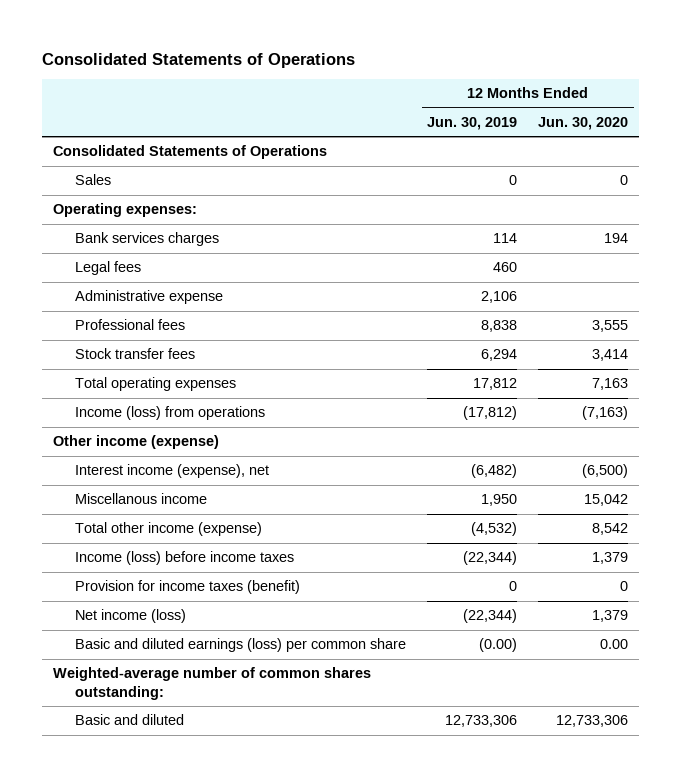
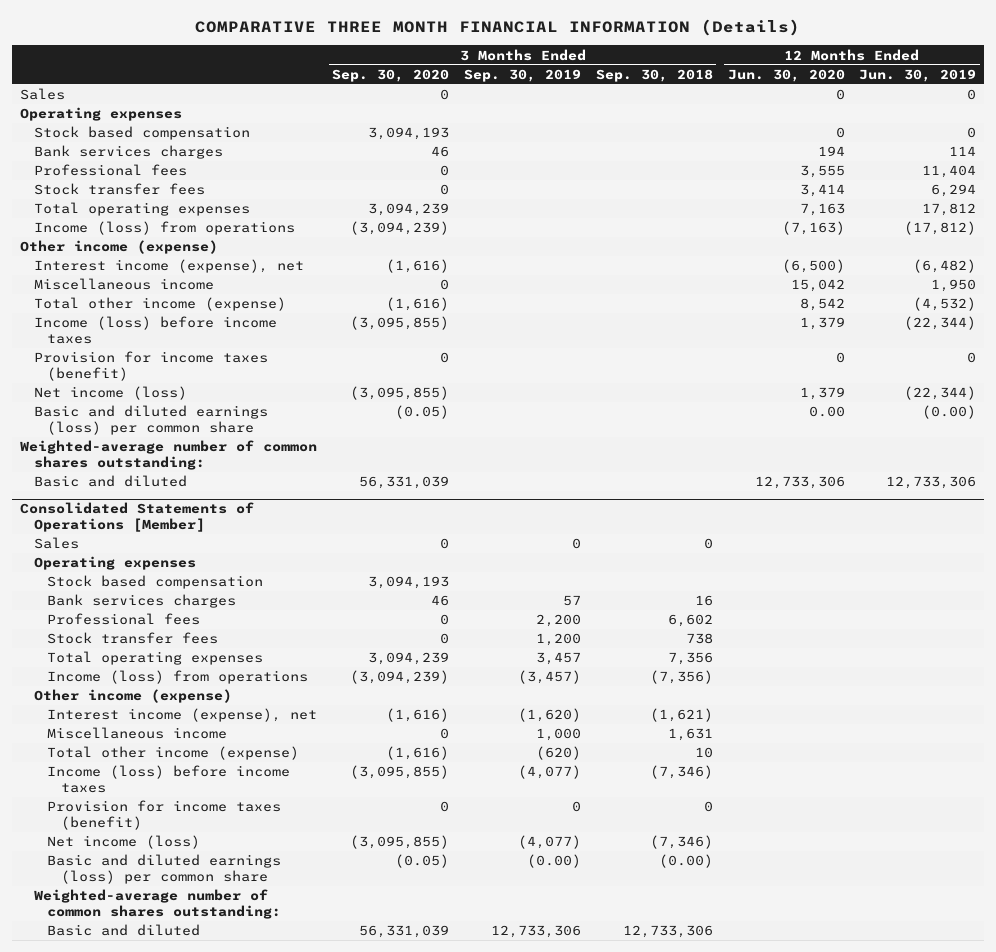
- Consolidated Statements of Operations
+ COMPARATIVE THREE MONTH FINANCIAL INFORMATION (Details)
- | 12 Months Ended Jun. 30, 2019 | 12 Months Ended Jun. 30, 2020
+ | 3 Months Ended Sep. 30, 2020 | 3 Months Ended Sep. 30, 2019 | 3 Months Ended Sep. 30, 2018 | 12 Months Ended Jun. 30, 2020 | 12 Months Ended Jun. 30, 2019
- Consolidated Statements of Operations
- Operating expenses:
+ Operating expenses
+ Stock based compensation | 3,094,193 | | | 0 | 0
- Legal fees | 460 |
- Administrative expense | 2,106 |
- Professional fees | 8,838 | 3,555
+ Professional fees | 0 | | | 3,555 | 11,404
- Miscellanous income | 1,950 | 15,042
+ Miscellaneous income | 0 | | | 15,042 | 1,950
+ Consolidated Statements of Operations [Member]
+ Sales | 0 | 0 | 0 | |
+ Operating expenses
+ Stock based compensation | 3,094,193 | | | |
+ Bank services charges | 46 | 57 | 16 | |
+ Professional fees | 0 | 2,200 | 6,602 | |
+ Stock transfer fees | 0 | 1,200 | 738 | |
+ Total operating expenses | 3,094,239 | 3,457 | 7,356 | |
+ Income (loss) from operations | (3,094,239) | (3,457) | (7,356) | |
+ Other income (expense)
+ Interest income (expense), net | (1,616) | (1,620) | (1,621) | |
+ Miscellaneous income | 0 | 1,000 | 1,631 | |
+ Total other income (expense) | (1,616) | (620) | 10 | |
+ Income (loss) before income taxes | (3,095,855) | (4,077) | (7,346) | |
+ Provision for income taxes (benefit) | 0 | 0 | 0 | |
+ Net income (loss) | (3,095,855) | (4,077) | (7,346) | |
+ Basic and diluted earnings (loss) per common share | (0.05) | (0.00) | (0.00) | |
+ Weighted-average number of common shares outstanding:
+ Basic and diluted | 56,331,039 | 12,733,306 | 12,733,306 | |

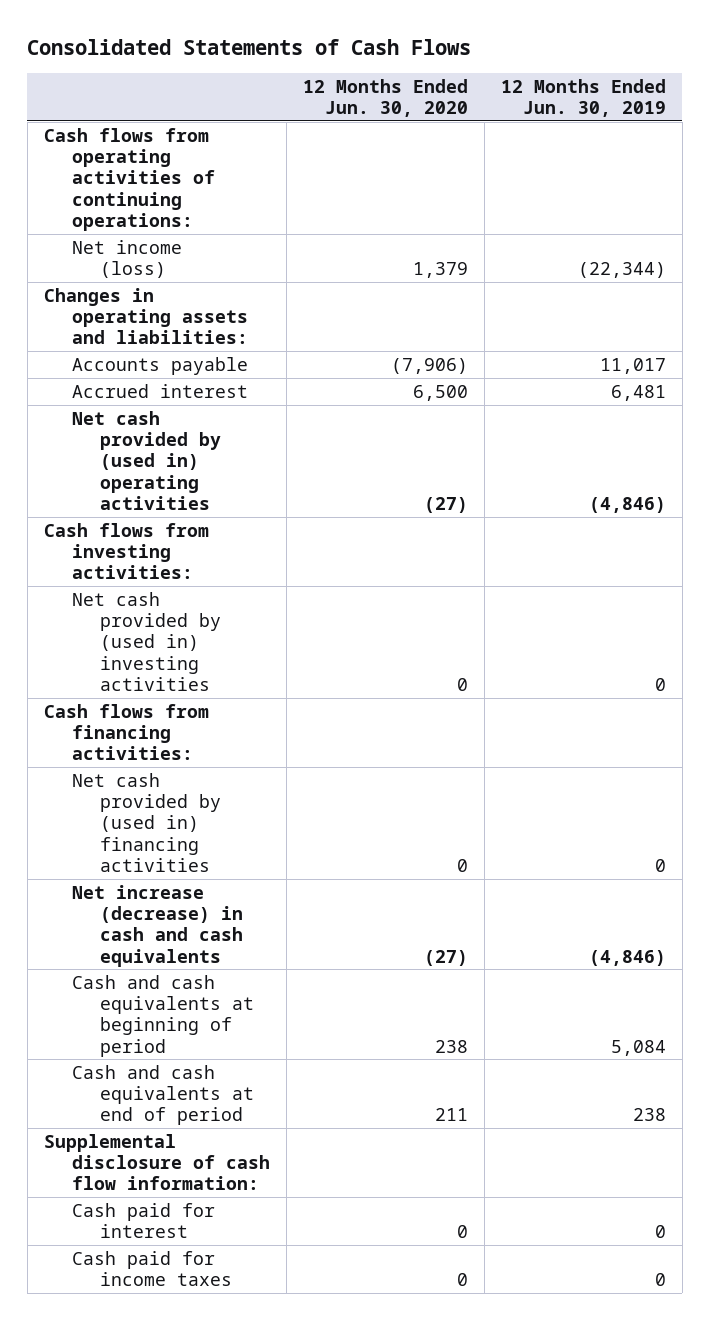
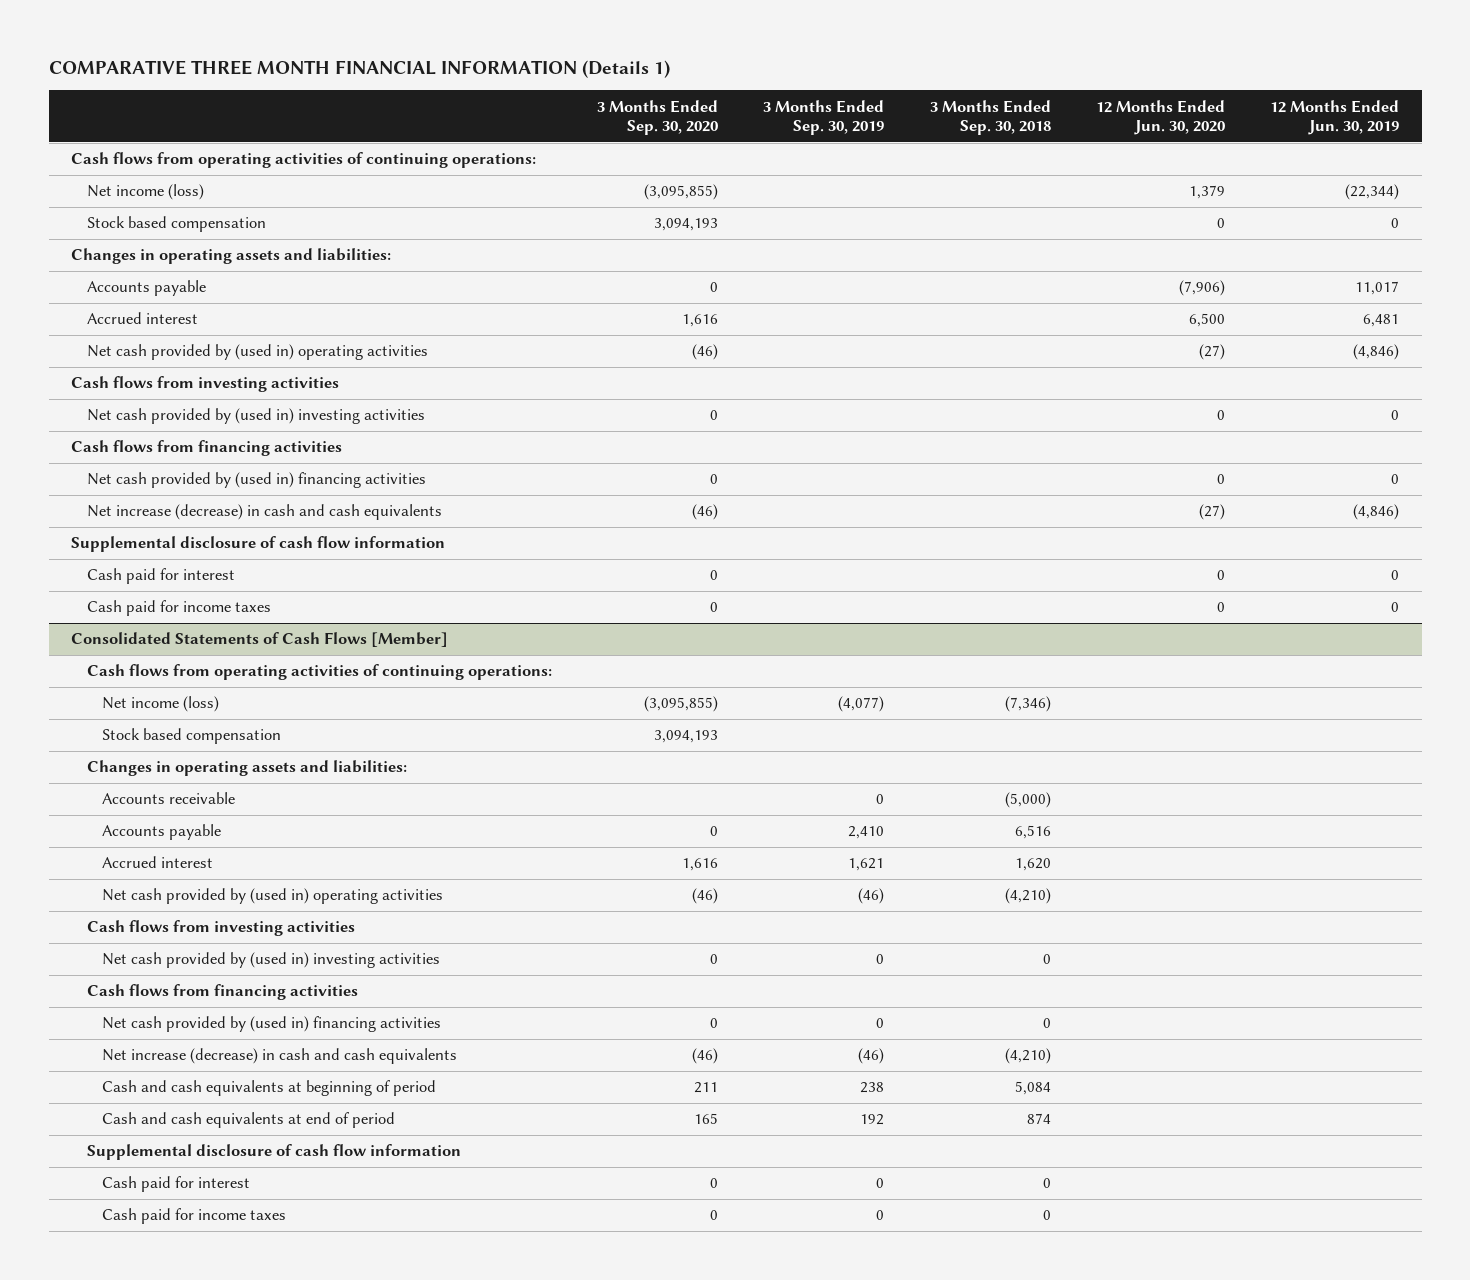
- Consolidated Statements of Cash Flows
+ COMPARATIVE THREE MONTH FINANCIAL INFORMATION (Details 1)
- | 12 Months Ended Jun. 30, 2020 | 12 Months Ended Jun. 30, 2019
+ | 3 Months Ended Sep. 30, 2020 | 3 Months Ended Sep. 30, 2019 | 3 Months Ended Sep. 30, 2018 | 12 Months Ended Jun. 30, 2020 | 12 Months Ended Jun. 30, 2019
+ Stock based compensation | 3,094,193 | | | 0 | 0
- Cash flows from investing activities:
+ Cash flows from investing activities
- Cash flows from financing activities:
+ Cash flows from financing activities
- Cash and cash equivalents at beginning of period | 238 | 5,084
- Cash and cash equivalents at end of period | 211 | 238
- Supplemental disclosure of cash flow information:
+ Supplemental disclosure of cash flow information
+ Consolidated Statements of Cash Flows [Member]
+ Cash flows from operating activities of continuing operations:
+ Net income (loss) | (3,095,855) | (4,077) | (7,346) | |
+ Stock based compensation | 3,094,193 | | | |
+ Changes in operating assets and liabilities:
+ Accounts receivable | | 0 | (5,000) | |
+ Accounts payable | 0 | 2,410 | 6,516 | |
+ Accrued interest | 1,616 | 1,621 | 1,620 | |
+ Net cash provided by (used in) operating activities | (46) | (46) | (4,210) | |
+ Cash flows from investing activities
+ Net cash provided by (used in) investing activities | 0 | 0 | 0 | |
+ Cash flows from financing activities
+ Net cash provided by (used in) financing activities | 0 | 0 | 0 | |
+ Net increase (decrease) in cash and cash equivalents | (46) | (46) | (4,210) | |
+ Cash and cash equivalents at beginning of period | 211 | 238 | 5,084 | |
+ Cash and cash equivalents at end of period | 165 | 192 | 874 | |
+ Supplemental disclosure of cash flow information
+ Cash paid for interest | 0 | 0 | 0 | |
+ Cash paid for income taxes | 0 | 0 | 0 | |

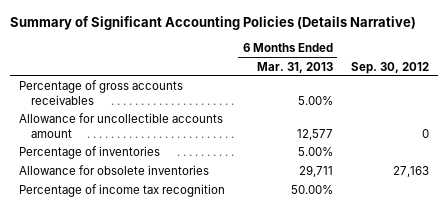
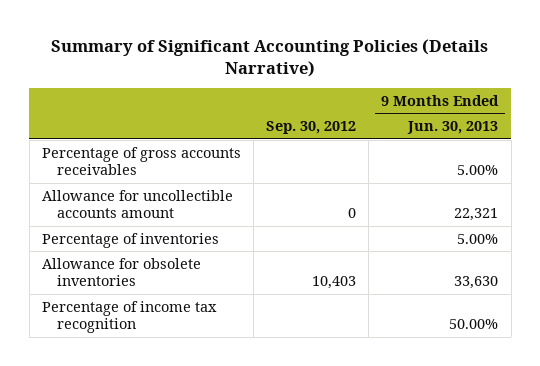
- | 6 Months Ended Mar. 31, 2013 | Sep. 30, 2012
+ | Sep. 30, 2012 | 9 Months Ended Jun. 30, 2013
- Allowance for obsolete inventories | 29,711 | 27,163
+ Allowance for obsolete inventories | 10,403 | 33,630

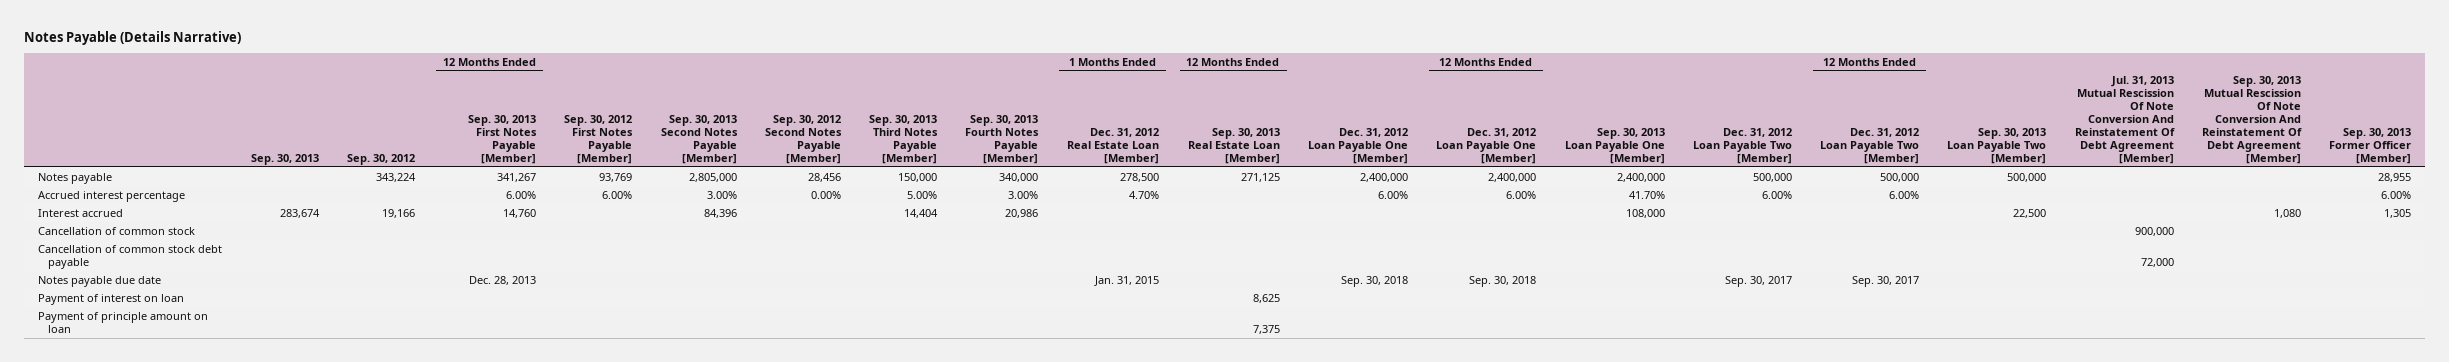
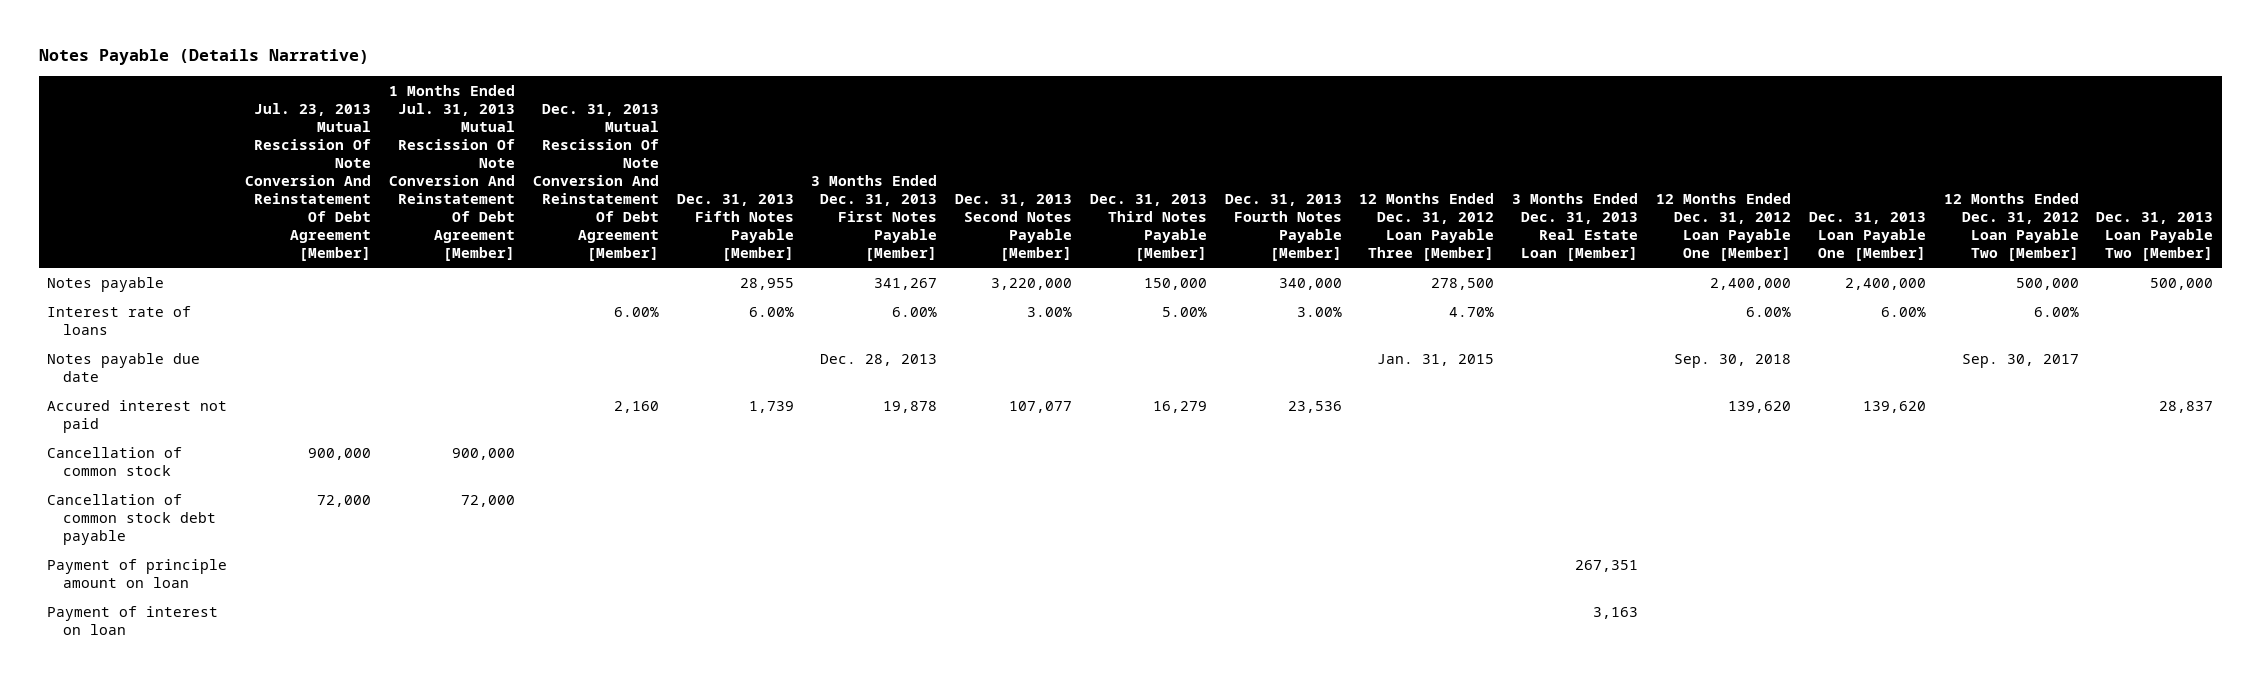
- | Sep. 30, 2013 | Sep. 30, 2012 | 12 Months Ended Sep. 30, 2013 First Notes Payable [Member] | Sep. 30, 2012 First Notes Payable [Member] | Sep. 30, 2013 Second Notes Payable [Member] | Sep. 30, 2012 Second Notes Payable [Member] | Sep. 30, 2013 Third Notes Payable [Member] | Sep. 30, 2013 Fourth Notes Payable [Member] | 1 Months Ended Dec. 31, 2012 Real Estate Loan [Member] | 12 Months Ended Sep. 30, 2013 Real Estate Loan [Member] | Dec. 31, 2012 Loan Payable One [Member] | 12 Months Ended Dec. 31, 2012 Loan Payable One [Member] | Sep. 30, 2013 Loan Payable One [Member] | Dec. 31, 2012 Loan Payable Two [Member] | 12 Months Ended Dec. 31, 2012 Loan Payable Two [Member] | Sep. 30, 2013 Loan Payable Two [Member] | Jul. 31, 2013 Mutual Rescission Of Note Conversion And Reinstatement Of Debt Agreement [Member] | Sep. 30, 2013 Mutual Rescission Of Note Conversion And Reinstatement Of Debt Agreement [Member] | Sep. 30, 2013 Former Officer [Member]
+ | Jul. 23, 2013 Mutual Rescission Of Note Conversion And Reinstatement Of Debt Agreement [Member] | 1 Months Ended Jul. 31, 2013 Mutual Rescission Of Note Conversion And Reinstatement Of Debt Agreement [Member] | Dec. 31, 2013 Mutual Rescission Of Note Conversion And Reinstatement Of Debt Agreement [Member] | Dec. 31, 2013 Fifth Notes Payable [Member] | 3 Months Ended Dec. 31, 2013 First Notes Payable [Member] | Dec. 31, 2013 Second Notes Payable [Member] | Dec. 31, 2013 Third Notes Payable [Member] | Dec. 31, 2013 Fourth Notes Payable [Member] | 12 Months Ended Dec. 31, 2012 Loan Payable Three [Member] | 3 Months Ended Dec. 31, 2013 Real Estate Loan [Member] | 12 Months Ended Dec. 31, 2012 Loan Payable One [Member] | Dec. 31, 2013 Loan Payable One [Member] | 12 Months Ended Dec. 31, 2012 Loan Payable Two [Member] | Dec. 31, 2013 Loan Payable Two [Member]
- Accrued interest percentage | | | 6.00% | 6.00% | 3.00% | 0.00% | 5.00% | 3.00% | 4.70% | | 6.00% | 6.00% | 41.70% | 6.00% | 6.00% | | | | 6.00%
- Interest accrued | 283,674 | 19,166 | 14,760 | | 84,396 | | 14,404 | 20,986 | | | | | 108,000 | | | 22,500 | | 1,080 | 1,305
+ Interest rate of loans | | | 6.00% | 6.00% | 6.00% | 3.00% | 5.00% | 3.00% | 4.70% | | 6.00% | 6.00% | 6.00% |
moved up: Notes payable due date | | | | | Dec. 28, 2013 | | | | Jan. 31, 2015 | | Sep. 30, 2018 | | Sep. 30, 2017 |
+ Accured interest not paid | | | 2,160 | 1,739 | 19,878 | 107,077 | 16,279 | 23,536 | | | 139,620 | 139,620 | | 28,837
moved down: Payment of interest on loan | | | | | | | | | | 3,163 | | | |

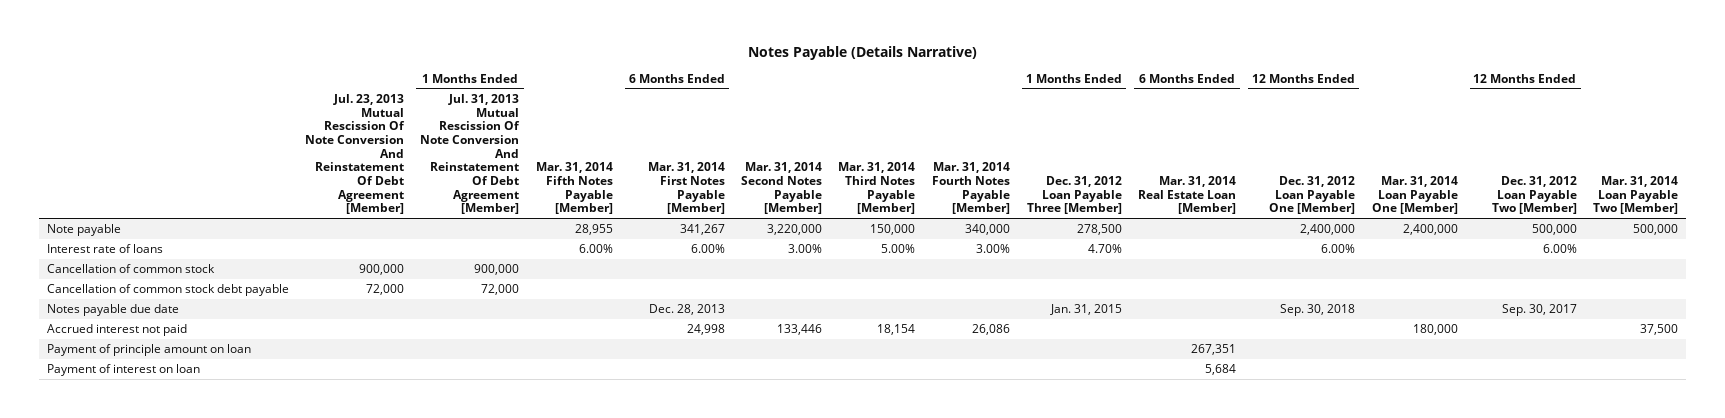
- | Jul. 23, 2013 Mutual Rescission Of Note Conversion And Reinstatement Of Debt Agreement [Member] | 1 Months Ended Jul. 31, 2013 Mutual Rescission Of Note Conversion And Reinstatement Of Debt Agreement [Member] | Dec. 31, 2013 Mutual Rescission Of Note Conversion And Reinstatement Of Debt Agreement [Member] | Dec. 31, 2013 Fifth Notes Payable [Member] | 3 Months Ended Dec. 31, 2013 First Notes Payable [Member] | Dec. 31, 2013 Second Notes Payable [Member] | Dec. 31, 2013 Third Notes Payable [Member] | Dec. 31, 2013 Fourth Notes Payable [Member] | 12 Months Ended Dec. 31, 2012 Loan Payable Three [Member] | 3 Months Ended Dec. 31, 2013 Real Estate Loan [Member] | 12 Months Ended Dec. 31, 2012 Loan Payable One [Member] | Dec. 31, 2013 Loan Payable One [Member] | 12 Months Ended Dec. 31, 2012 Loan Payable Two [Member] | Dec. 31, 2013 Loan Payable Two [Member]
+ | Jul. 23, 2013 Mutual Rescission Of Note Conversion And Reinstatement Of Debt Agreement [Member] | 1 Months Ended Jul. 31, 2013 Mutual Rescission Of Note Conversion And Reinstatement Of Debt Agreement [Member] | Mar. 31, 2014 Fifth Notes Payable [Member] | 6 Months Ended Mar. 31, 2014 First Notes Payable [Member] | Mar. 31, 2014 Second Notes Payable [Member] | Mar. 31, 2014 Third Notes Payable [Member] | Mar. 31, 2014 Fourth Notes Payable [Member] | 1 Months Ended Dec. 31, 2012 Loan Payable Three [Member] | 6 Months Ended Mar. 31, 2014 Real Estate Loan [Member] | 12 Months Ended Dec. 31, 2012 Loan Payable One [Member] | Mar. 31, 2014 Loan Payable One [Member] | 12 Months Ended Dec. 31, 2012 Loan Payable Two [Member] | Mar. 31, 2014 Loan Payable Two [Member]
- Notes payable | | | | 28,955 | 341,267 | 3,220,000 | 150,000 | 340,000 | 278,500 | | 2,400,000 | 2,400,000 | 500,000 | 500,000
+ Note payable | | | 28,955 | 341,267 | 3,220,000 | 150,000 | 340,000 | 278,500 | | 2,400,000 | 2,400,000 | 500,000 | 500,000
- Accured interest not paid | | | 2,160 | 1,739 | 19,878 | 107,077 | 16,279 | 23,536 | | | 139,620 | 139,620 | | 28,837
moved down: Notes payable due date | | | | Dec. 28, 2013 | | | | Jan. 31, 2015 | | Sep. 30, 2018 | | Sep. 30, 2017 |
+ Accrued interest not paid | | | | 24,998 | 133,446 | 18,154 | 26,086 | | | | 180,000 | | 37,500

